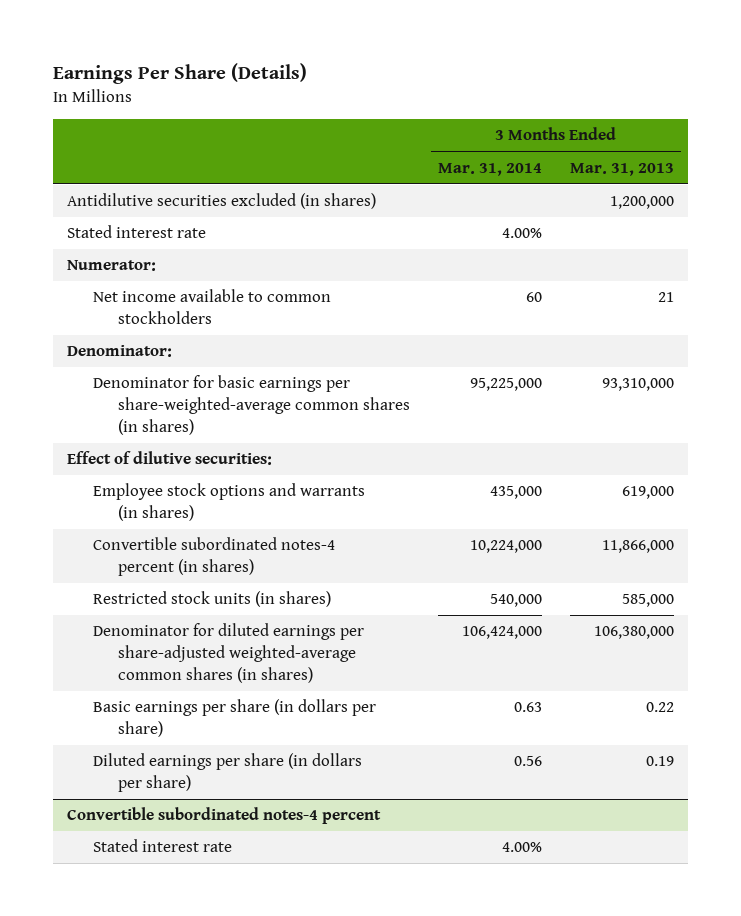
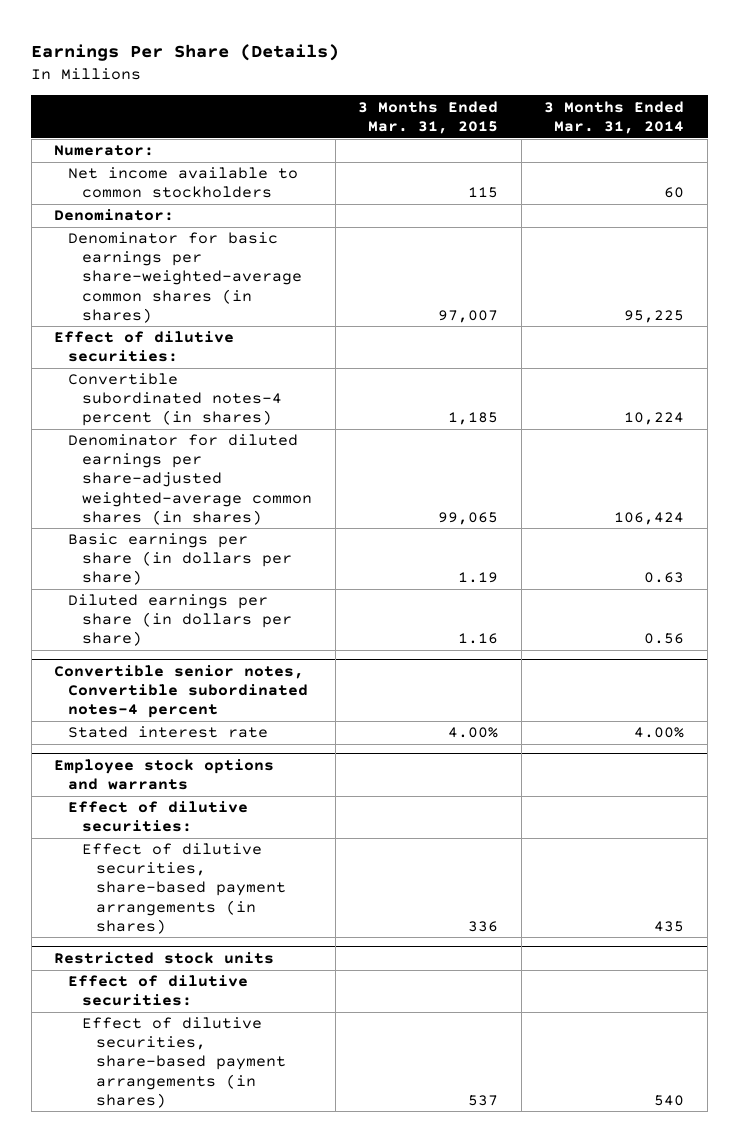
- | 3 Months Ended Mar. 31, 2014 | 3 Months Ended Mar. 31, 2013
+ | 3 Months Ended Mar. 31, 2015 | 3 Months Ended Mar. 31, 2014
- Antidilutive securities excluded (in shares) | | 1,200,000
- Stated interest rate | 4.00% |
- Denominator for basic earnings per share-weighted-average common shares (in shares) | 95,225,000 | 93,310,000
+ Denominator for basic earnings per share-weighted-average common shares (in shares) | 97,007 | 95,225
- Employee stock options and warrants (in shares) | 435,000 | 619,000
- Convertible subordinated notes-4 percent (in shares) | 10,224,000 | 11,866,000
- Restricted stock units (in shares) | 540,000 | 585,000
- Denominator for diluted earnings per share-adjusted weighted-average common shares (in shares) | 106,424,000 | 106,380,000
+ Convertible subordinated notes-4 percent (in shares) | 1,185 | 10,224
+ Denominator for diluted earnings per share-adjusted weighted-average common shares (in shares) | 99,065 | 106,424
- Convertible subordinated notes-4 percent
+ Convertible senior notes, Convertible subordinated notes-4 percent
+ Employee stock options and warrants
+ Effect of dilutive securities:
+ Effect of dilutive securities, share-based payment arrangements (in shares) | 336 | 435
+ Restricted stock units
+ Effect of dilutive securities:
+ Effect of dilutive securities, share-based payment arrangements (in shares) | 537 | 540

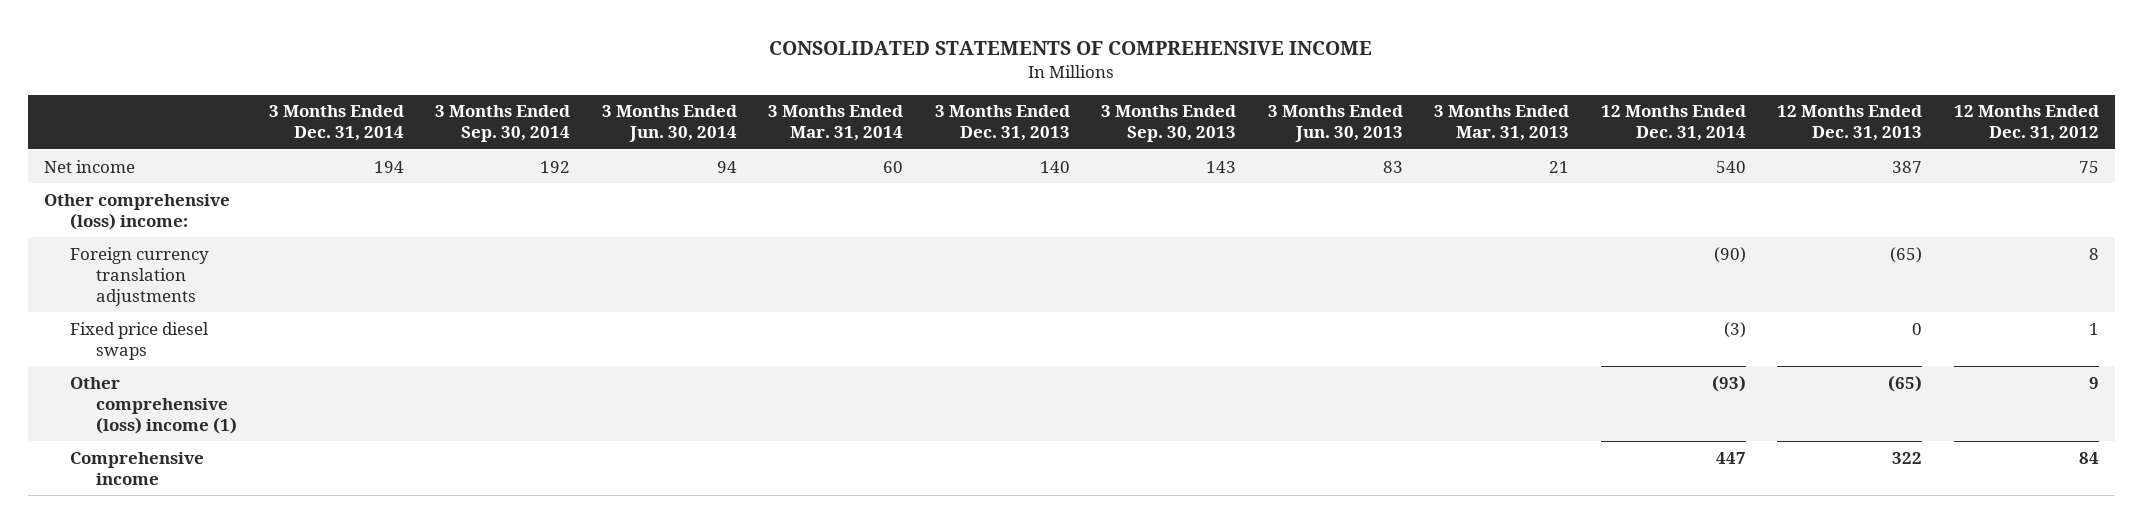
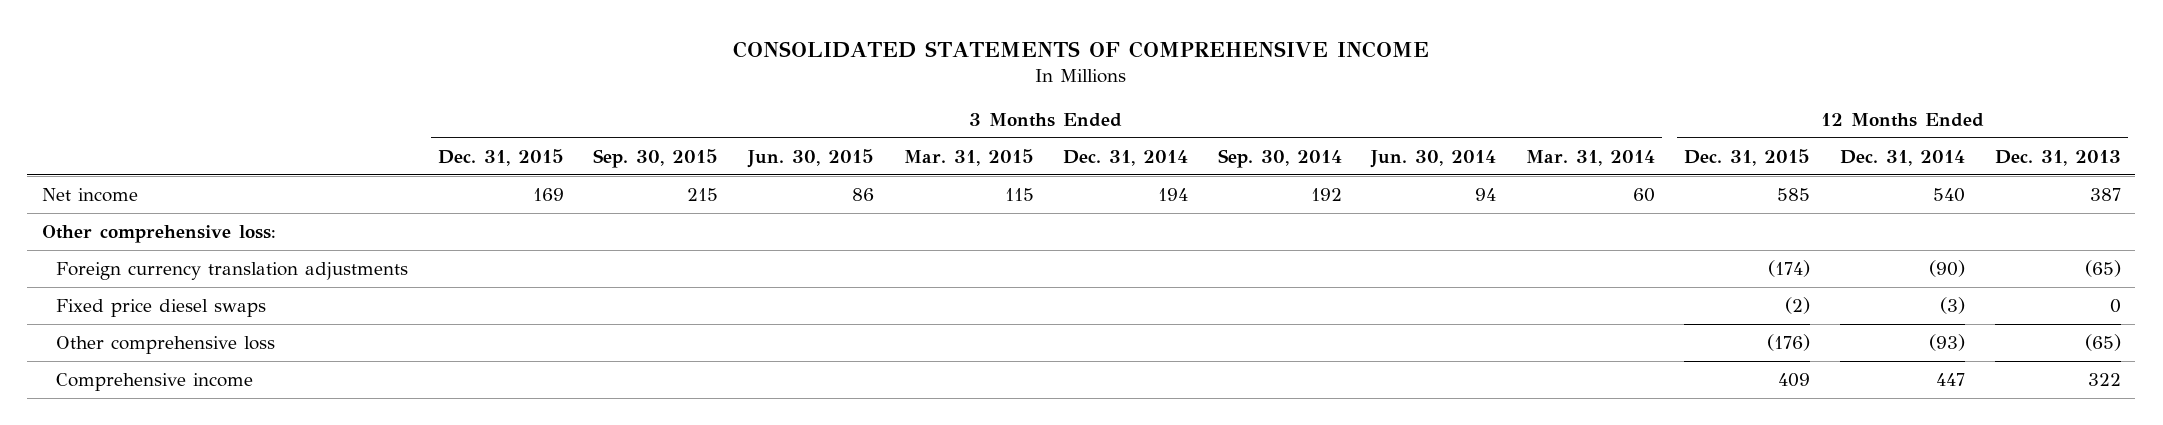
- | 3 Months Ended Dec. 31, 2014 | 3 Months Ended Sep. 30, 2014 | 3 Months Ended Jun. 30, 2014 | 3 Months Ended Mar. 31, 2014 | 3 Months Ended Dec. 31, 2013 | 3 Months Ended Sep. 30, 2013 | 3 Months Ended Jun. 30, 2013 | 3 Months Ended Mar. 31, 2013 | 12 Months Ended Dec. 31, 2014 | 12 Months Ended Dec. 31, 2013 | 12 Months Ended Dec. 31, 2012
+ | 3 Months Ended Dec. 31, 2015 | 3 Months Ended Sep. 30, 2015 | 3 Months Ended Jun. 30, 2015 | 3 Months Ended Mar. 31, 2015 | 3 Months Ended Dec. 31, 2014 | 3 Months Ended Sep. 30, 2014 | 3 Months Ended Jun. 30, 2014 | 3 Months Ended Mar. 31, 2014 | 12 Months Ended Dec. 31, 2015 | 12 Months Ended Dec. 31, 2014 | 12 Months Ended Dec. 31, 2013
- Other comprehensive (loss) income:
+ Other comprehensive loss:
- Other comprehensive (loss) income (1) | | | | | | | | | (93) | (65) | 9
+ Other comprehensive loss | | | | | | | | | (176) | (93) | (65)

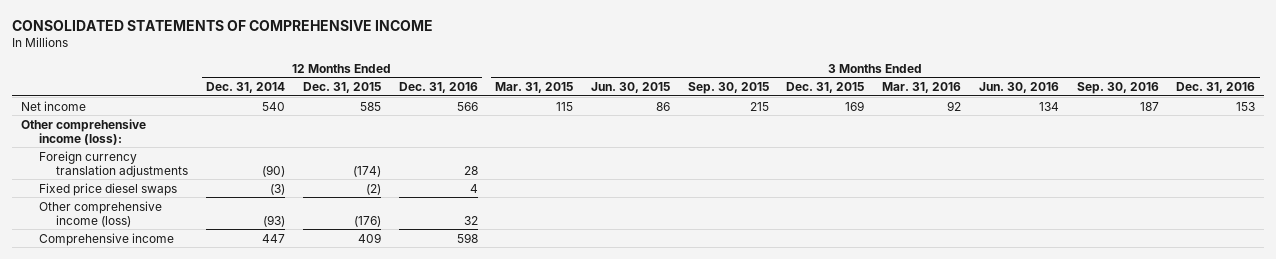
- | 3 Months Ended Dec. 31, 2015 | 3 Months Ended Sep. 30, 2015 | 3 Months Ended Jun. 30, 2015 | 3 Months Ended Mar. 31, 2015 | 3 Months Ended Dec. 31, 2014 | 3 Months Ended Sep. 30, 2014 | 3 Months Ended Jun. 30, 2014 | 3 Months Ended Mar. 31, 2014 | 12 Months Ended Dec. 31, 2015 | 12 Months Ended Dec. 31, 2014 | 12 Months Ended Dec. 31, 2013
+ | 12 Months Ended Dec. 31, 2014 | 12 Months Ended Dec. 31, 2015 | 12 Months Ended Dec. 31, 2016 | 3 Months Ended Mar. 31, 2015 | 3 Months Ended Jun. 30, 2015 | 3 Months Ended Sep. 30, 2015 | 3 Months Ended Dec. 31, 2015 | 3 Months Ended Mar. 31, 2016 | 3 Months Ended Jun. 30, 2016 | 3 Months Ended Sep. 30, 2016 | 3 Months Ended Dec. 31, 2016
- Other comprehensive loss:
+ Other comprehensive income (loss):
- Other comprehensive loss | | | | | | | | | (176) | (93) | (65)
+ Other comprehensive income (loss) | (93) | (176) | 32 | | | | | | | |

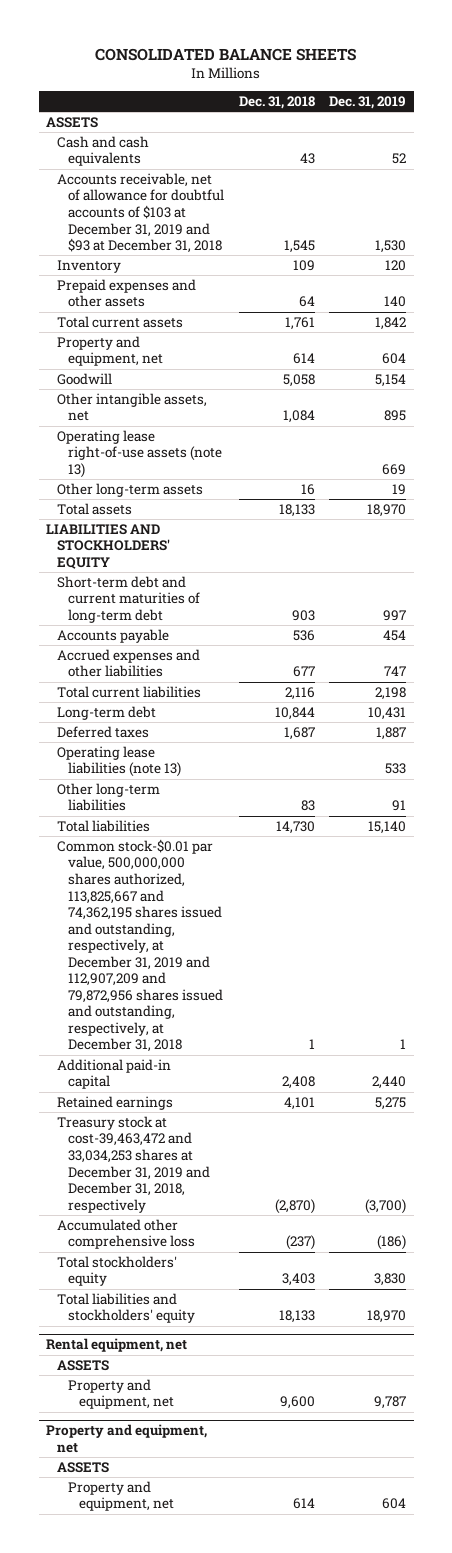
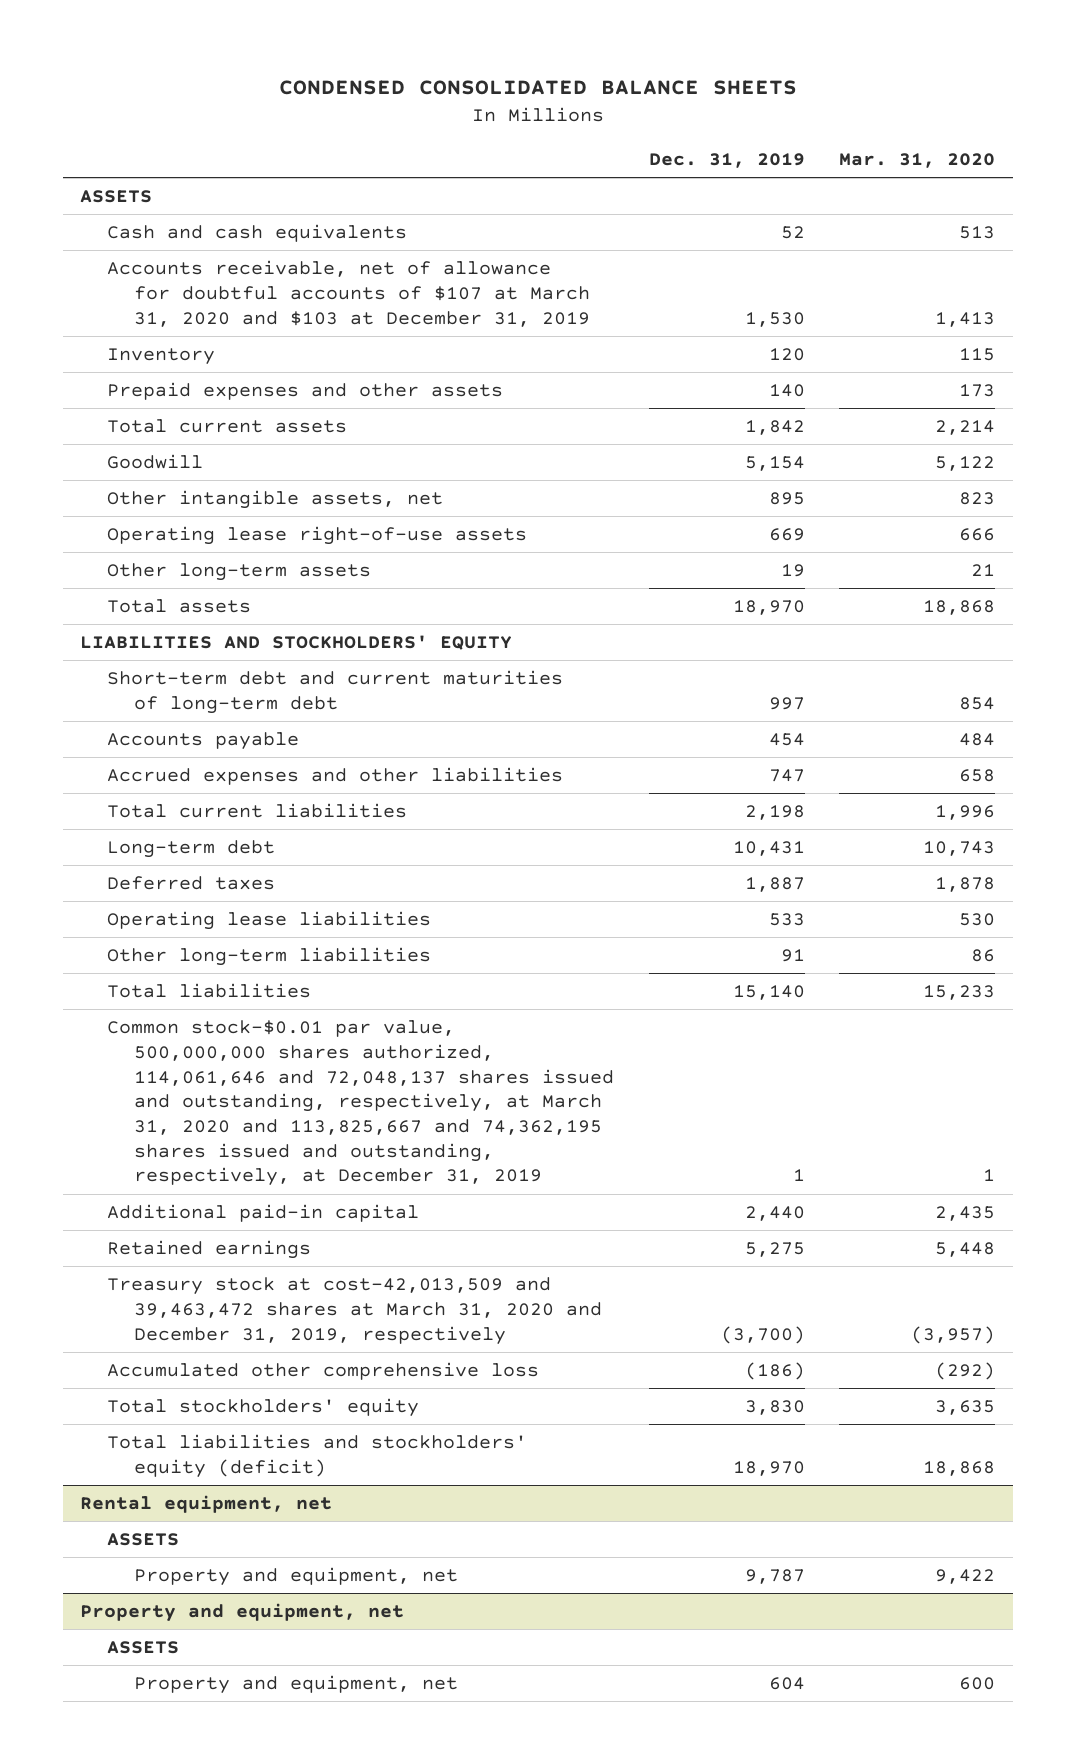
- CONSOLIDATED BALANCE SHEETS
+ CONDENSED CONSOLIDATED BALANCE SHEETS
- | Dec. 31, 2018 | Dec. 31, 2019
+ | Dec. 31, 2019 | Mar. 31, 2020
- Accounts receivable, net of allowance for doubtful accounts of $103 at December 31, 2019 and $93 at December 31, 2018 | 1,545 | 1,530
+ Accounts receivable, net of allowance for doubtful accounts of $107 at March 31, 2020 and $103 at December 31, 2019 | 1,530 | 1,413
- Property and equipment, net | 614 | 604
- Operating lease right-of-use assets (note 13) | | 669
+ Operating lease right-of-use assets | 669 | 666
- Operating lease liabilities (note 13) | | 533
+ Operating lease liabilities | 533 | 530
- Common stock-$0.01 par value, 500,000,000 shares authorized, 113,825,667 and 74,362,195 shares issued and outstanding, respectively, at December 31, 2019 and 112,907,209 and 79,872,956 shares issued and outstanding, respectively, at December 31, 2018 | 1 | 1
+ Common stock-$0.01 par value, 500,000,000 shares authorized, 114,061,646 and 72,048,137 shares issued and outstanding, respectively, at March 31, 2020 and 113,825,667 and 74,362,195 shares issued and outstanding, respectively, at December 31, 2019 | 1 | 1
- Treasury stock at cost-39,463,472 and 33,034,253 shares at December 31, 2019 and December 31, 2018, respectively | (2,870) | (3,700)
+ Treasury stock at cost-42,013,509 and 39,463,472 shares at March 31, 2020 and December 31, 2019, respectively | (3,700) | (3,957)
- Total liabilities and stockholders' equity | 18,133 | 18,970
+ Total liabilities and stockholders' equity (deficit) | 18,970 | 18,868

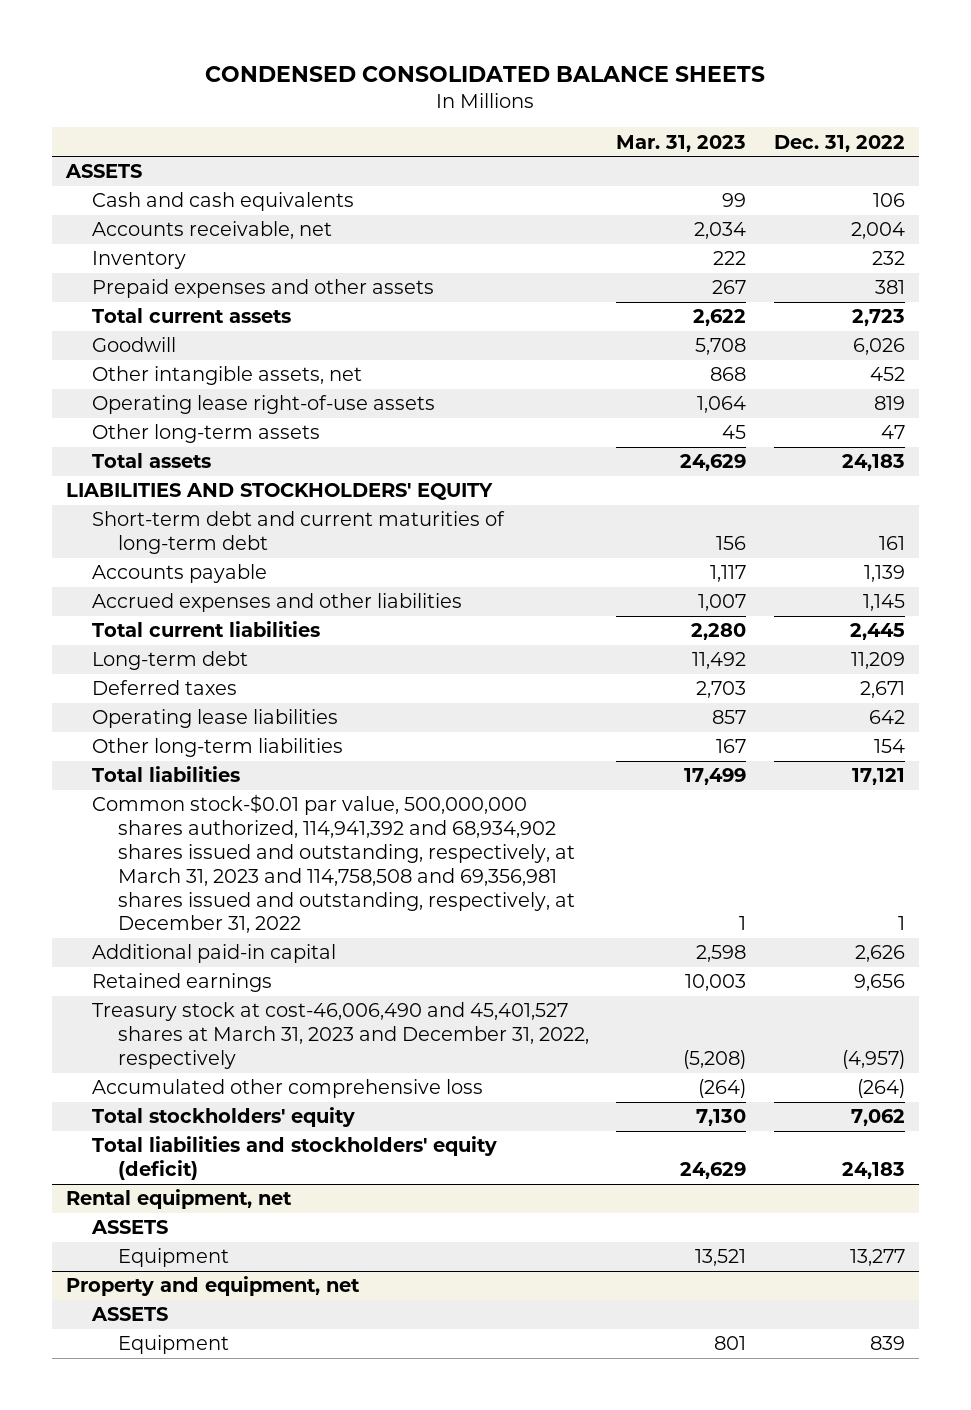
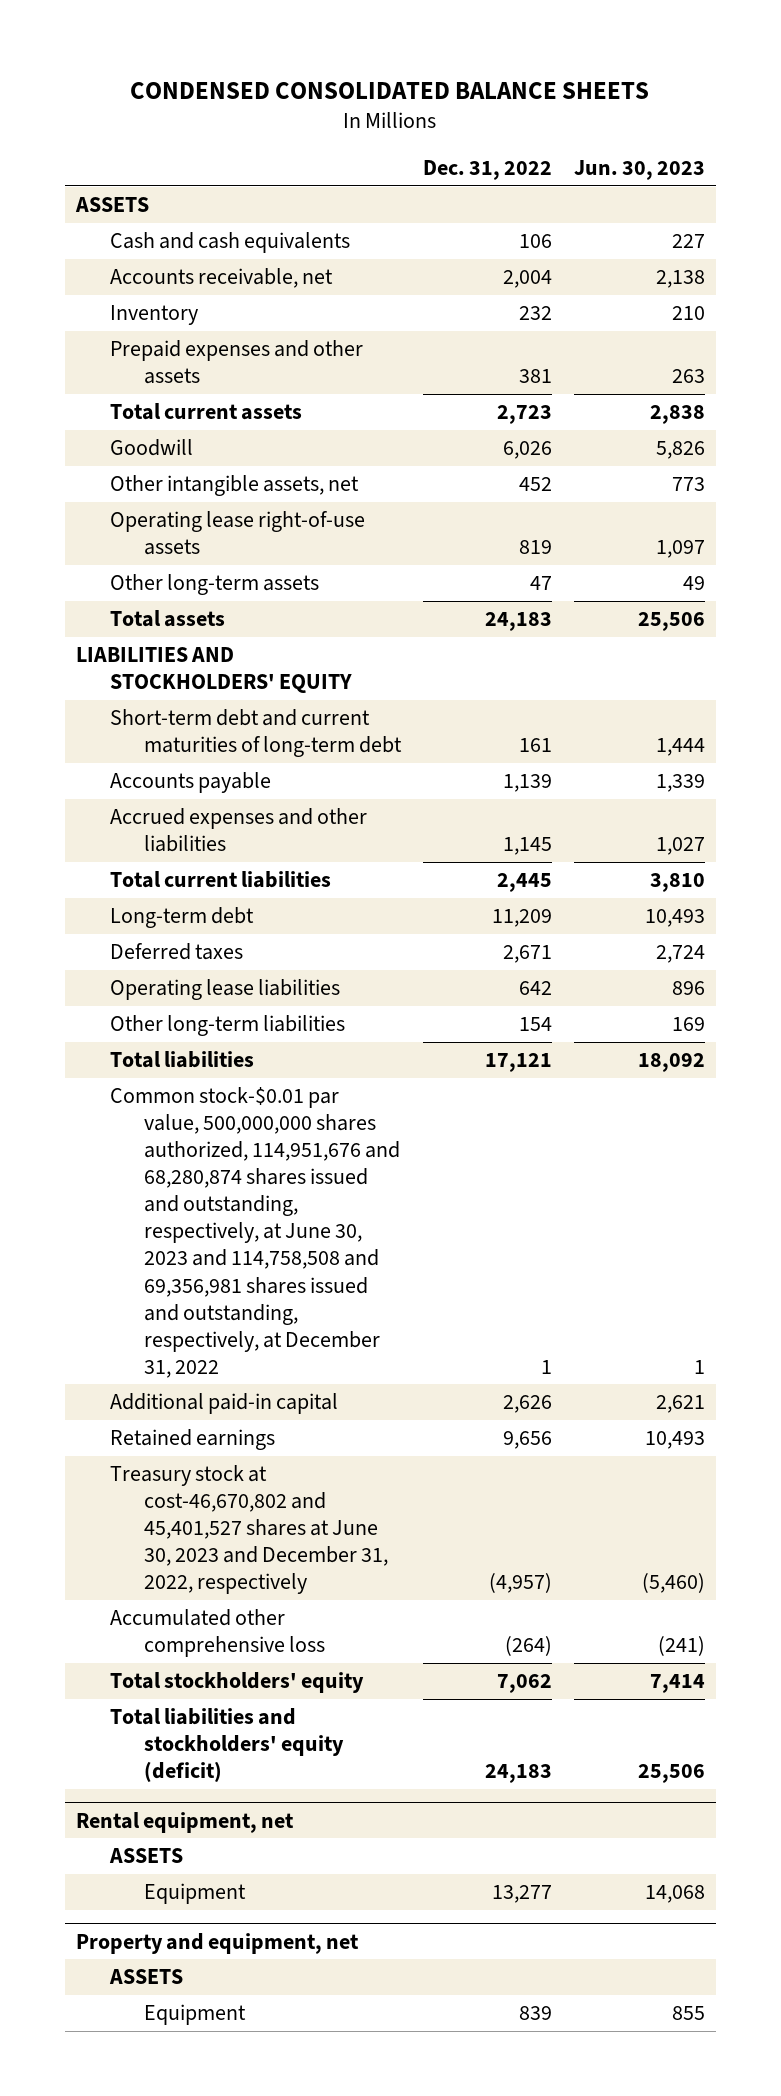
- | Mar. 31, 2023 | Dec. 31, 2022
+ | Dec. 31, 2022 | Jun. 30, 2023
- Common stock-$0.01 par value, 500,000,000 shares authorized, 114,941,392 and 68,934,902 shares issued and outstanding, respectively, at March 31, 2023 and 114,758,508 and 69,356,981 shares issued and outstanding, respectively, at December 31, 2022 | 1 | 1
+ Common stock-$0.01 par value, 500,000,000 shares authorized, 114,951,676 and 68,280,874 shares issued and outstanding, respectively, at June 30, 2023 and 114,758,508 and 69,356,981 shares issued and outstanding, respectively, at December 31, 2022 | 1 | 1
- Treasury stock at cost-46,006,490 and 45,401,527 shares at March 31, 2023 and December 31, 2022, respectively | (5,208) | (4,957)
+ Treasury stock at cost-46,670,802 and 45,401,527 shares at June 30, 2023 and December 31, 2022, respectively | (4,957) | (5,460)

